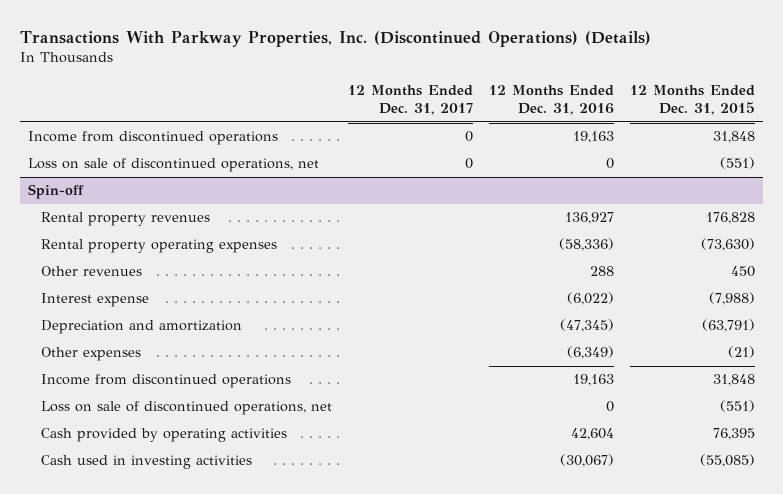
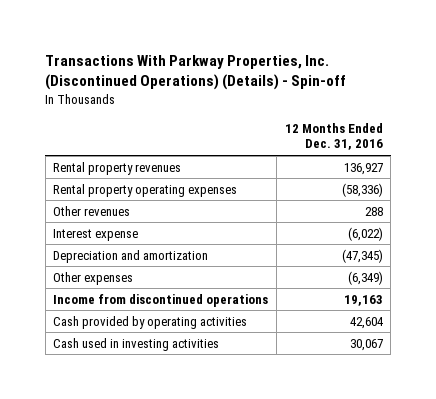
- Transactions With Parkway Properties, Inc. (Discontinued Operations) (Details)
+ Transactions With Parkway Properties, Inc. (Discontinued Operations) (Details) - Spin-off
- | 12 Months Ended Dec. 31, 2017 | 12 Months Ended Dec. 31, 2016 | 12 Months Ended Dec. 31, 2015
+ | 12 Months Ended Dec. 31, 2016
- Income from discontinued operations | 0 | 19,163 | 31,848
- Loss on sale of discontinued operations, net | 0 | 0 | (551)
- Spin-off
- Loss on sale of discontinued operations, net | | 0 | (551)
- Cash used in investing activities | | (30,067) | (55,085)
+ Cash used in investing activities | 30,067

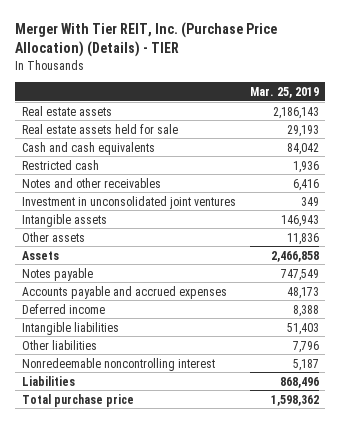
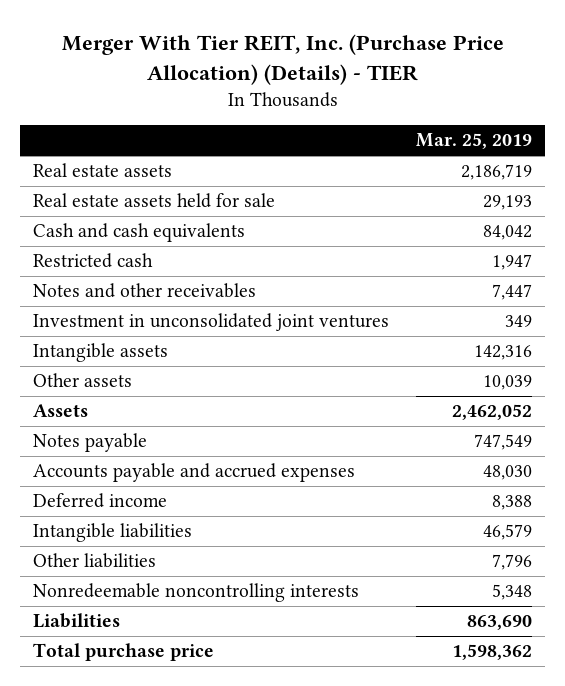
- Real estate assets | 2,186,143
+ Real estate assets | 2,186,719
- Restricted cash | 1,936
- Notes and other receivables | 6,416
+ Restricted cash | 1,947
+ Notes and other receivables | 7,447
- Intangible assets | 146,943
- Other assets | 11,836
- Assets | 2,466,858
+ Intangible assets | 142,316
+ Other assets | 10,039
+ Assets | 2,462,052
- Accounts payable and accrued expenses | 48,173
+ Accounts payable and accrued expenses | 48,030
- Intangible liabilities | 51,403
+ Intangible liabilities | 46,579
- Nonredeemable noncontrolling interest | 5,187
- Liabilities | 868,496
+ Nonredeemable noncontrolling interests | 5,348
+ Liabilities | 863,690

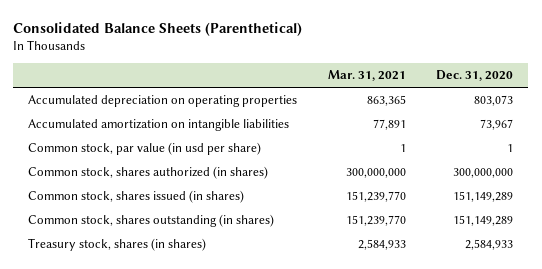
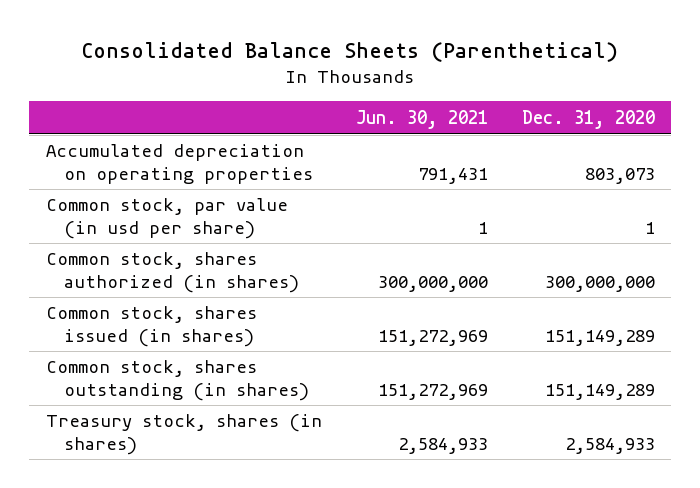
- | Mar. 31, 2021 | Dec. 31, 2020
+ | Jun. 30, 2021 | Dec. 31, 2020
- Accumulated amortization on intangible liabilities | 77,891 | 73,967

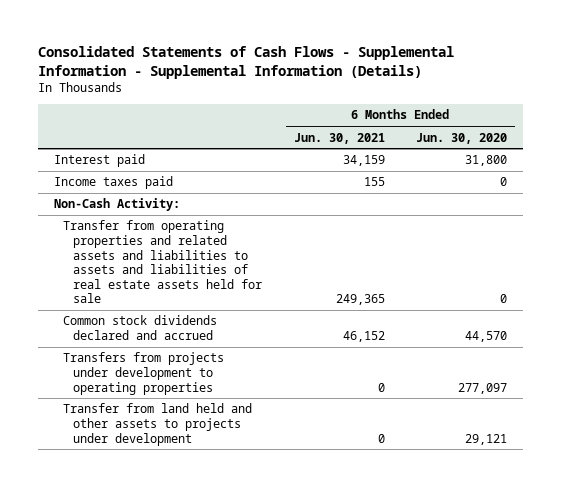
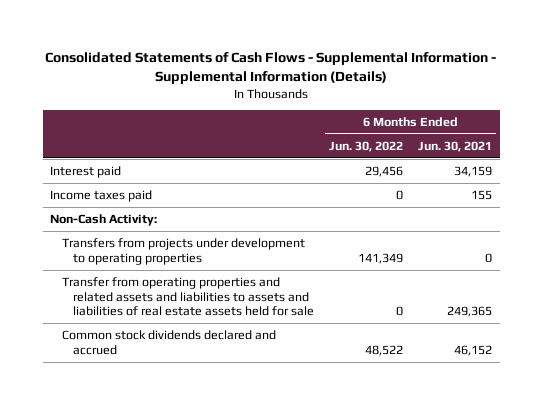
- | 6 Months Ended Jun. 30, 2021 | 6 Months Ended Jun. 30, 2020
+ | 6 Months Ended Jun. 30, 2022 | 6 Months Ended Jun. 30, 2021
moved up: Transfers from projects under development to operating properties | 141,349 | 0
- Transfer from land held and other assets to projects under development | 0 | 29,121

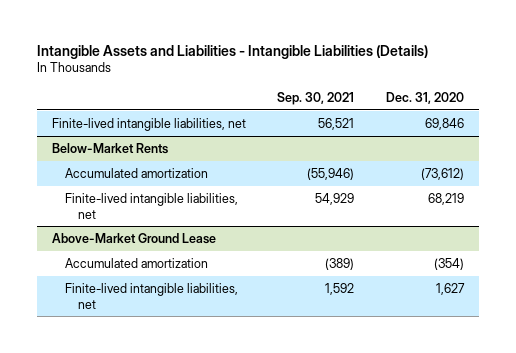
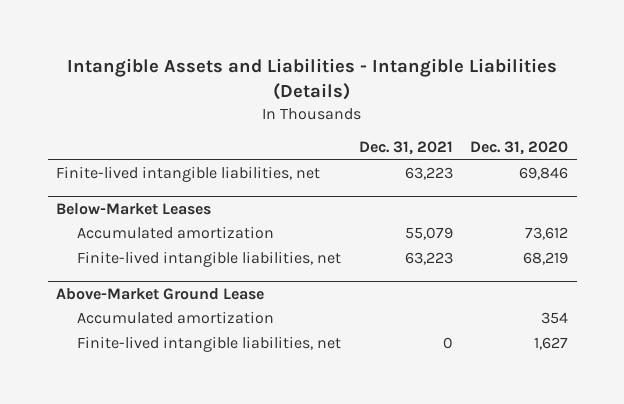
- | Sep. 30, 2021 | Dec. 31, 2020
+ | Dec. 31, 2021 | Dec. 31, 2020
- Below-Market Rents
- Accumulated amortization | (55,946) | (73,612)
+ Below-Market Leases
+ Accumulated amortization | 55,079 | 73,612
@ Above-Market Ground Lease
- Accumulated amortization | (389) | (354)
+ Accumulated amortization | | 354

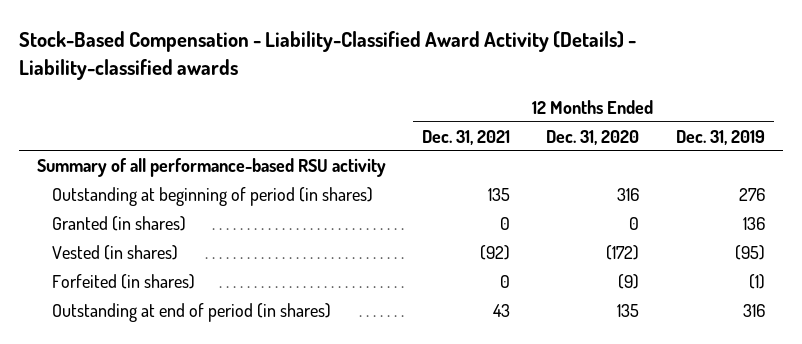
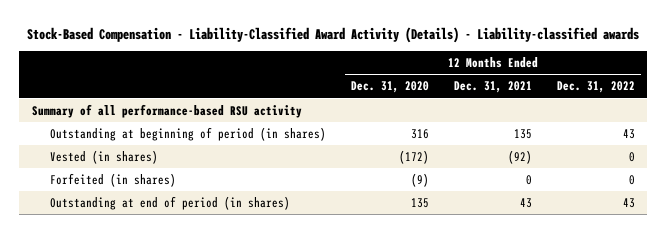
- | 12 Months Ended Dec. 31, 2021 | 12 Months Ended Dec. 31, 2020 | 12 Months Ended Dec. 31, 2019
+ | 12 Months Ended Dec. 31, 2020 | 12 Months Ended Dec. 31, 2021 | 12 Months Ended Dec. 31, 2022
- Granted (in shares) | 0 | 0 | 136

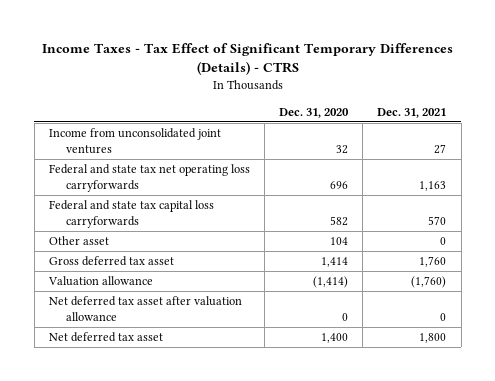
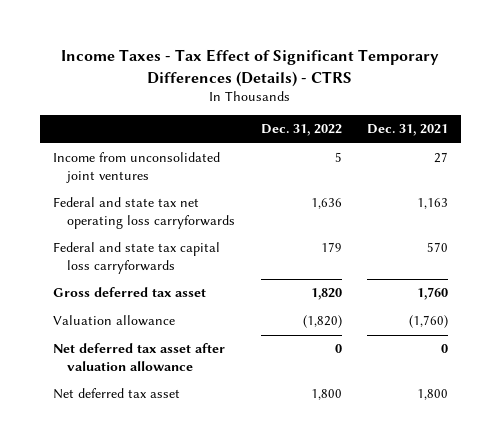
- | Dec. 31, 2020 | Dec. 31, 2021
+ | Dec. 31, 2022 | Dec. 31, 2021
- Other asset | 104 | 0

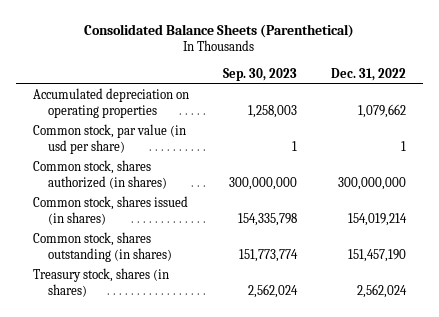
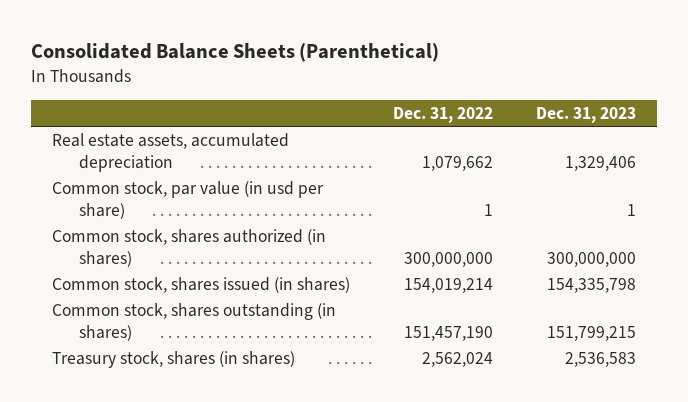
- | Sep. 30, 2023 | Dec. 31, 2022
+ | Dec. 31, 2022 | Dec. 31, 2023
- Accumulated depreciation on operating properties | 1,258,003 | 1,079,662
+ Real estate assets, accumulated depreciation | 1,079,662 | 1,329,406

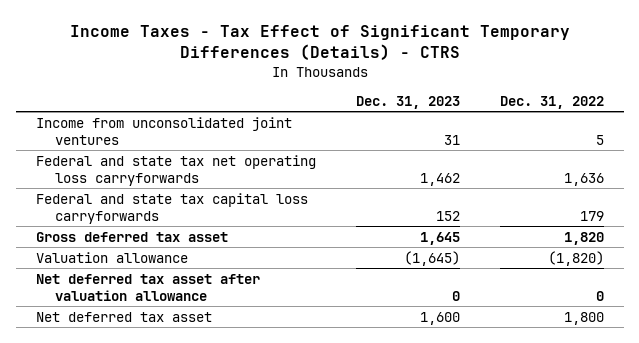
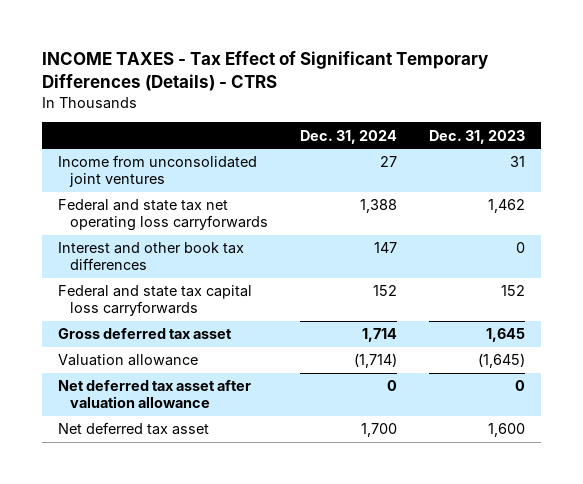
- Income Taxes - Tax Effect of Significant Temporary Differences (Details) - CTRS
+ INCOME TAXES - Tax Effect of Significant Temporary Differences (Details) - CTRS
- | Dec. 31, 2023 | Dec. 31, 2022
+ | Dec. 31, 2024 | Dec. 31, 2023
+ Interest and other book tax differences | 147 | 0

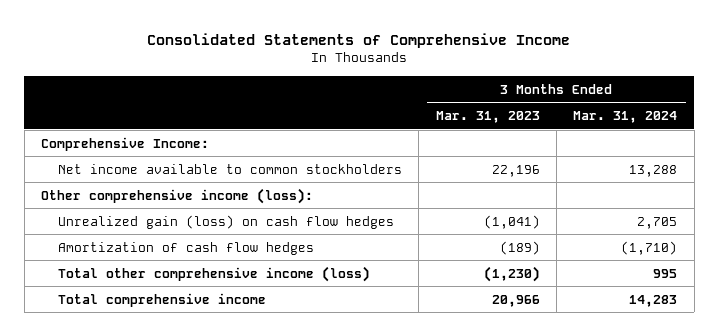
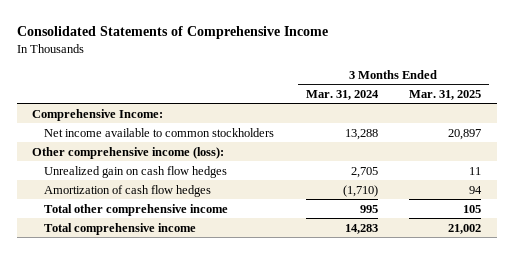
- | 3 Months Ended Mar. 31, 2023 | 3 Months Ended Mar. 31, 2024
+ | 3 Months Ended Mar. 31, 2024 | 3 Months Ended Mar. 31, 2025
- Unrealized gain (loss) on cash flow hedges | (1,041) | 2,705
+ Unrealized gain on cash flow hedges | 2,705 | 11
- Total other comprehensive income (loss) | (1,230) | 995
+ Total other comprehensive income | 995 | 105

